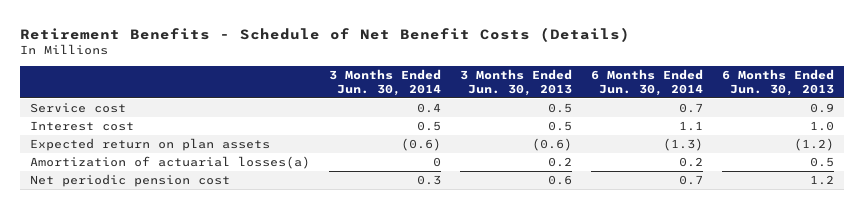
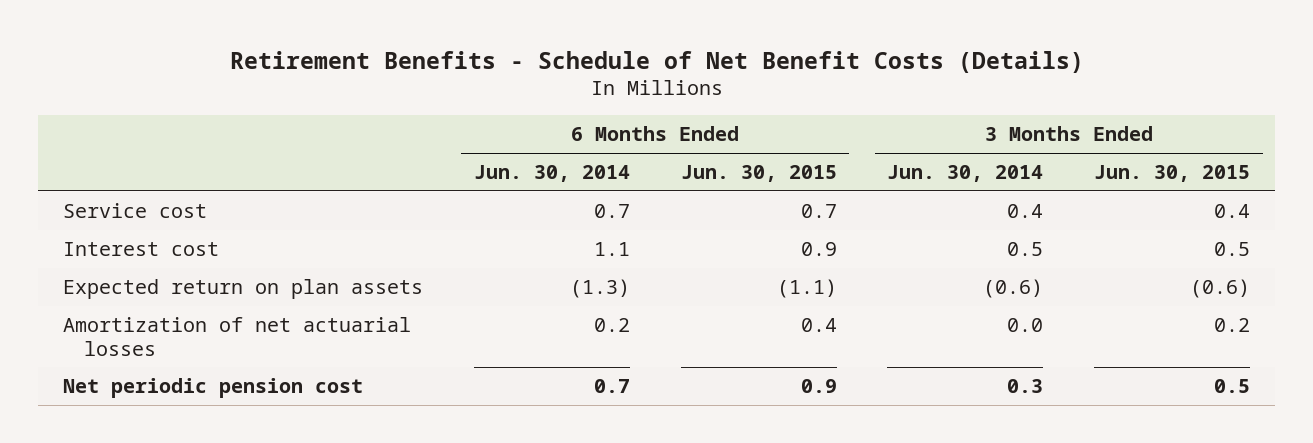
- | 3 Months Ended Jun. 30, 2014 | 3 Months Ended Jun. 30, 2013 | 6 Months Ended Jun. 30, 2014 | 6 Months Ended Jun. 30, 2013
+ | 6 Months Ended Jun. 30, 2014 | 6 Months Ended Jun. 30, 2015 | 3 Months Ended Jun. 30, 2014 | 3 Months Ended Jun. 30, 2015
- Amortization of actuarial losses(a) | 0 | 0.2 | 0.2 | 0.5
+ Amortization of net actuarial losses | 0.2 | 0.4 | 0.0 | 0.2

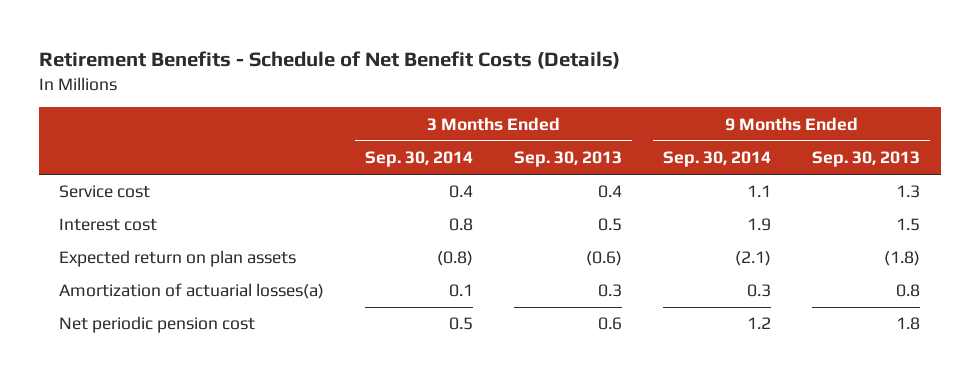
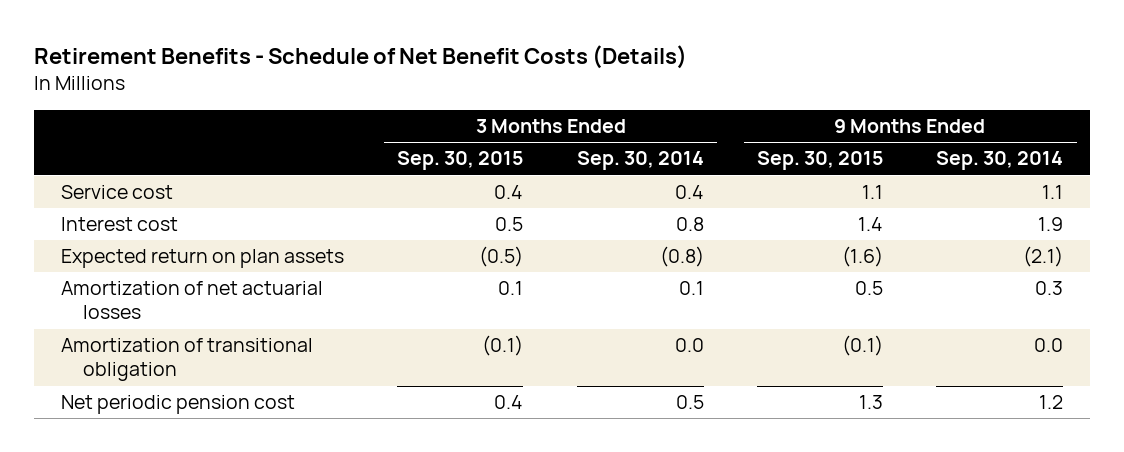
- | 3 Months Ended Sep. 30, 2014 | 3 Months Ended Sep. 30, 2013 | 9 Months Ended Sep. 30, 2014 | 9 Months Ended Sep. 30, 2013
+ | 3 Months Ended Sep. 30, 2015 | 3 Months Ended Sep. 30, 2014 | 9 Months Ended Sep. 30, 2015 | 9 Months Ended Sep. 30, 2014
- Amortization of actuarial losses(a) | 0.1 | 0.3 | 0.3 | 0.8
+ Amortization of net actuarial losses | 0.1 | 0.1 | 0.5 | 0.3
+ Amortization of transitional obligation | (0.1) | 0.0 | (0.1) | 0.0

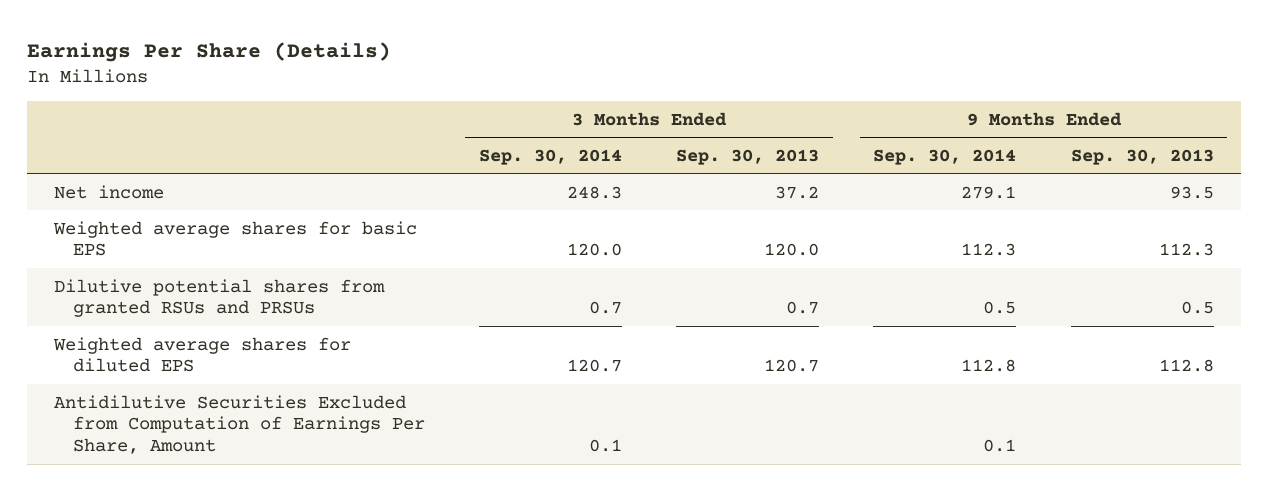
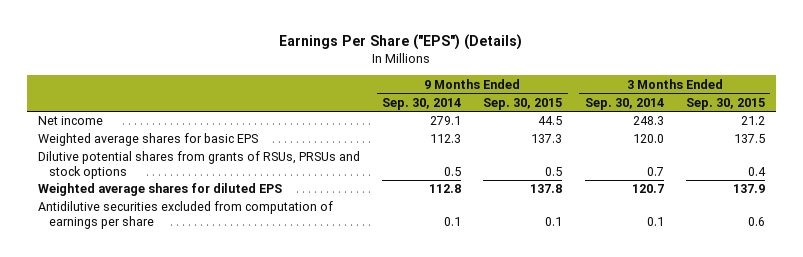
- Earnings Per Share (Details)
+ Earnings Per Share ("EPS") (Details)
- | 3 Months Ended Sep. 30, 2014 | 3 Months Ended Sep. 30, 2013 | 9 Months Ended Sep. 30, 2014 | 9 Months Ended Sep. 30, 2013
+ | 9 Months Ended Sep. 30, 2014 | 9 Months Ended Sep. 30, 2015 | 3 Months Ended Sep. 30, 2014 | 3 Months Ended Sep. 30, 2015
- Dilutive potential shares from granted RSUs and PRSUs | 0.7 | 0.7 | 0.5 | 0.5
+ Dilutive potential shares from grants of RSUs, PRSUs and stock options | 0.5 | 0.5 | 0.7 | 0.4
- Antidilutive Securities Excluded from Computation of Earnings Per Share, Amount | 0.1 | | 0.1 |
+ Antidilutive securities excluded from computation of earnings per share | 0.1 | 0.1 | 0.1 | 0.6

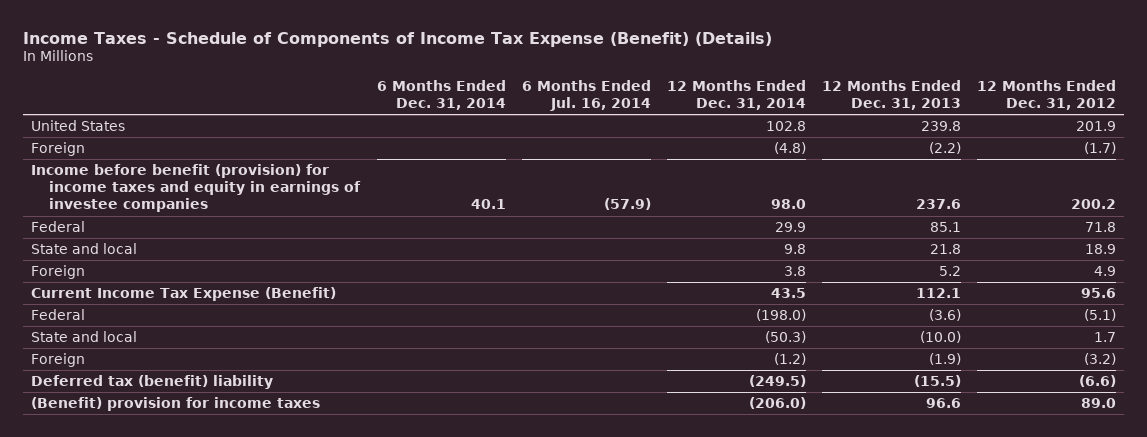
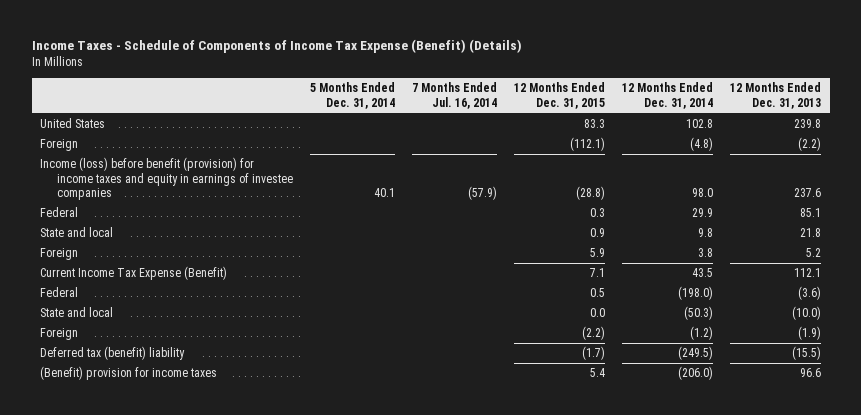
- | 6 Months Ended Dec. 31, 2014 | 6 Months Ended Jul. 16, 2014 | 12 Months Ended Dec. 31, 2014 | 12 Months Ended Dec. 31, 2013 | 12 Months Ended Dec. 31, 2012
+ | 5 Months Ended Dec. 31, 2014 | 7 Months Ended Jul. 16, 2014 | 12 Months Ended Dec. 31, 2015 | 12 Months Ended Dec. 31, 2014 | 12 Months Ended Dec. 31, 2013
- Income before benefit (provision) for income taxes and equity in earnings of investee companies | 40.1 | (57.9) | 98.0 | 237.6 | 200.2
+ Income (loss) before benefit (provision) for income taxes and equity in earnings of investee companies | 40.1 | (57.9) | (28.8) | 98.0 | 237.6

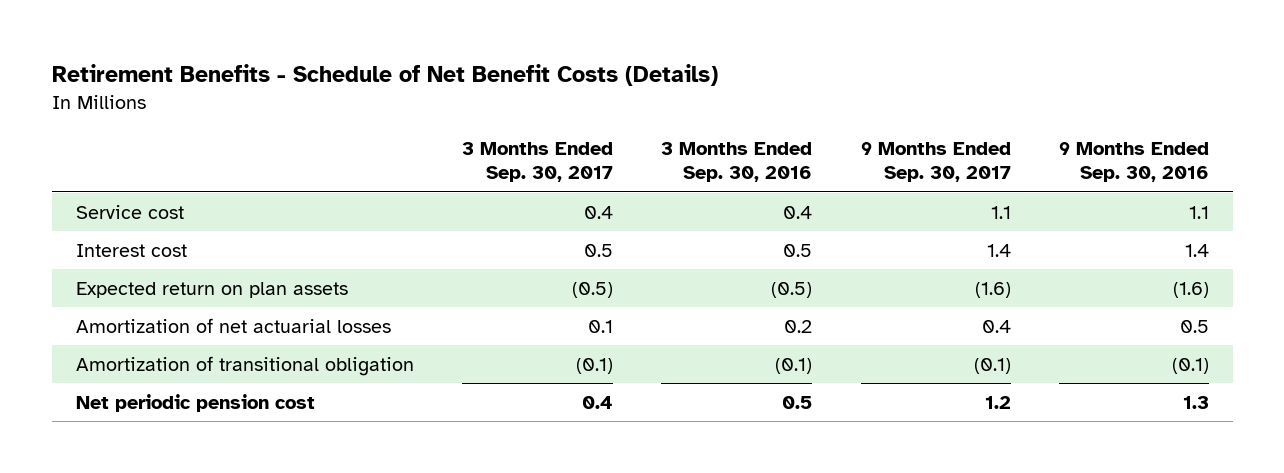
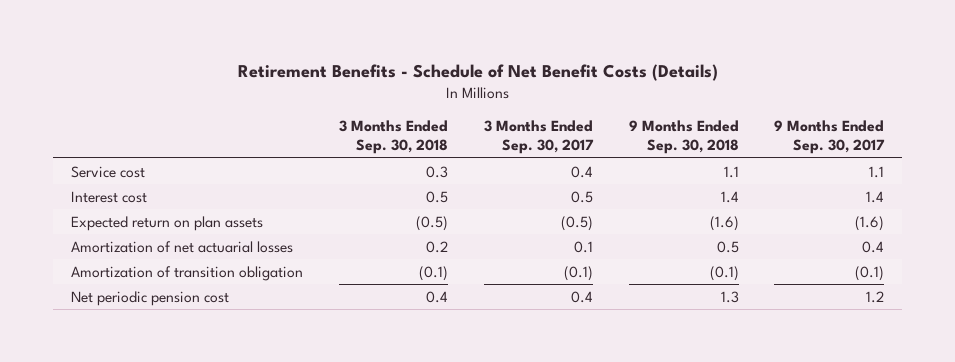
- | 3 Months Ended Sep. 30, 2017 | 3 Months Ended Sep. 30, 2016 | 9 Months Ended Sep. 30, 2017 | 9 Months Ended Sep. 30, 2016
+ | 3 Months Ended Sep. 30, 2018 | 3 Months Ended Sep. 30, 2017 | 9 Months Ended Sep. 30, 2018 | 9 Months Ended Sep. 30, 2017
- Amortization of transitional obligation | (0.1) | (0.1) | (0.1) | (0.1)
+ Amortization of transition obligation | (0.1) | (0.1) | (0.1) | (0.1)

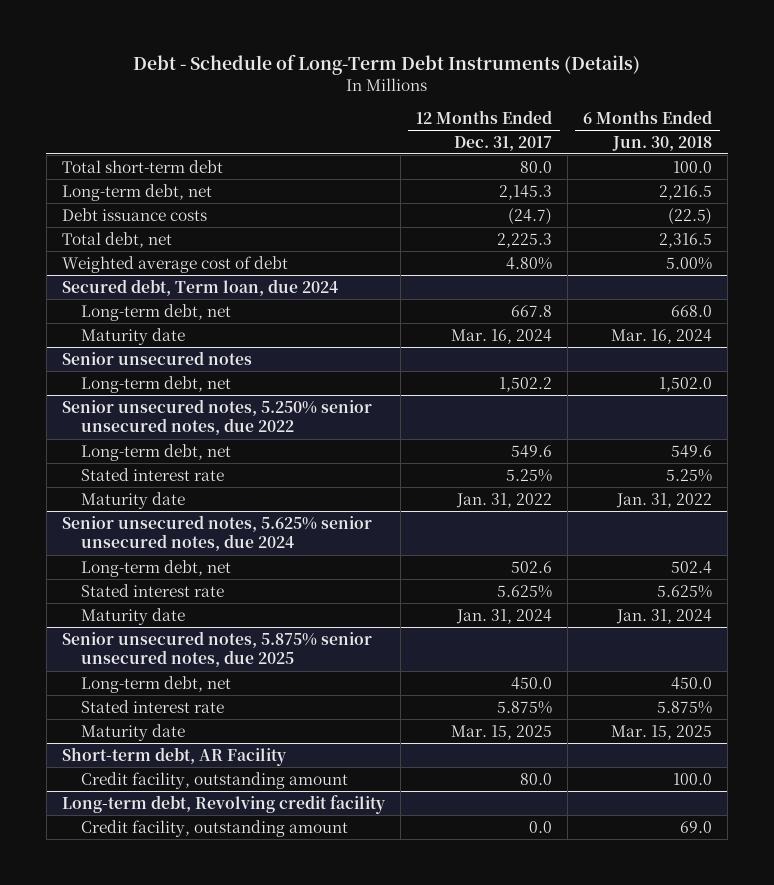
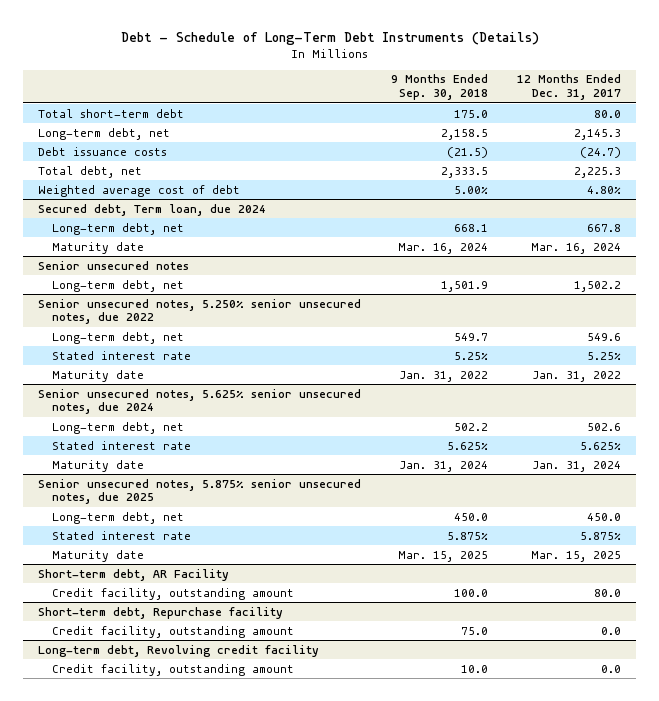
- | 12 Months Ended Dec. 31, 2017 | 6 Months Ended Jun. 30, 2018
+ | 9 Months Ended Sep. 30, 2018 | 12 Months Ended Dec. 31, 2017
+ Short-term debt, Repurchase facility
+ Credit facility, outstanding amount | 75.0 | 0.0

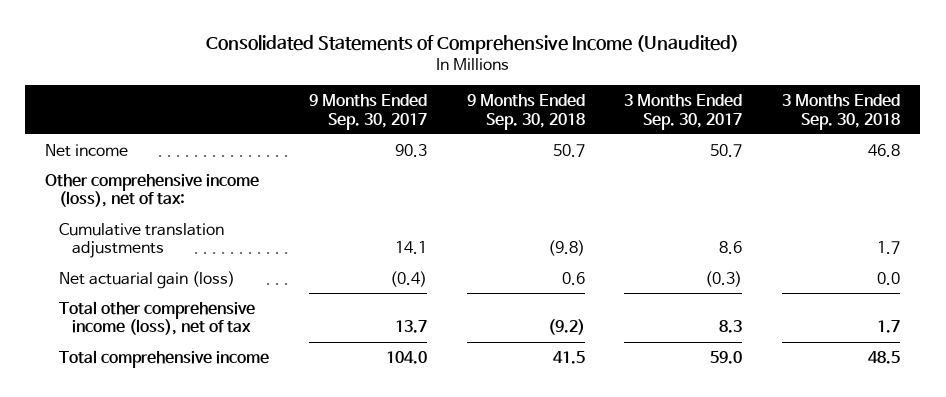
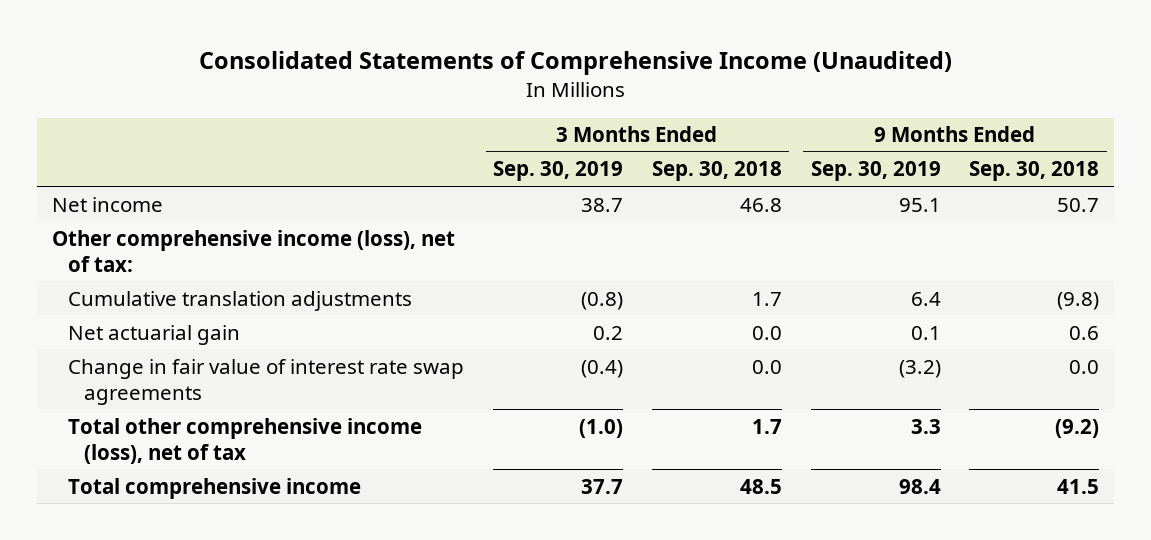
- | 9 Months Ended Sep. 30, 2017 | 9 Months Ended Sep. 30, 2018 | 3 Months Ended Sep. 30, 2017 | 3 Months Ended Sep. 30, 2018
+ | 3 Months Ended Sep. 30, 2019 | 3 Months Ended Sep. 30, 2018 | 9 Months Ended Sep. 30, 2019 | 9 Months Ended Sep. 30, 2018
- Net actuarial gain (loss) | (0.4) | 0.6 | (0.3) | 0.0
+ Net actuarial gain | 0.2 | 0.0 | 0.1 | 0.6
+ Change in fair value of interest rate swap agreements | (0.4) | 0.0 | (3.2) | 0.0

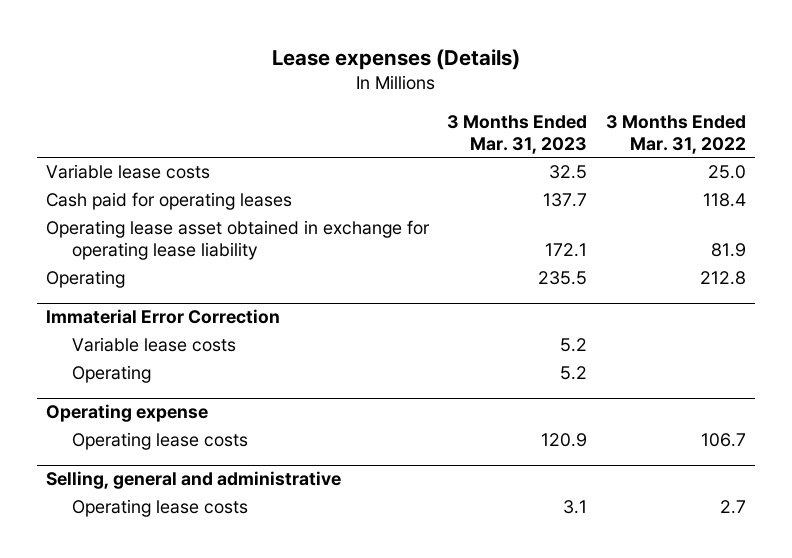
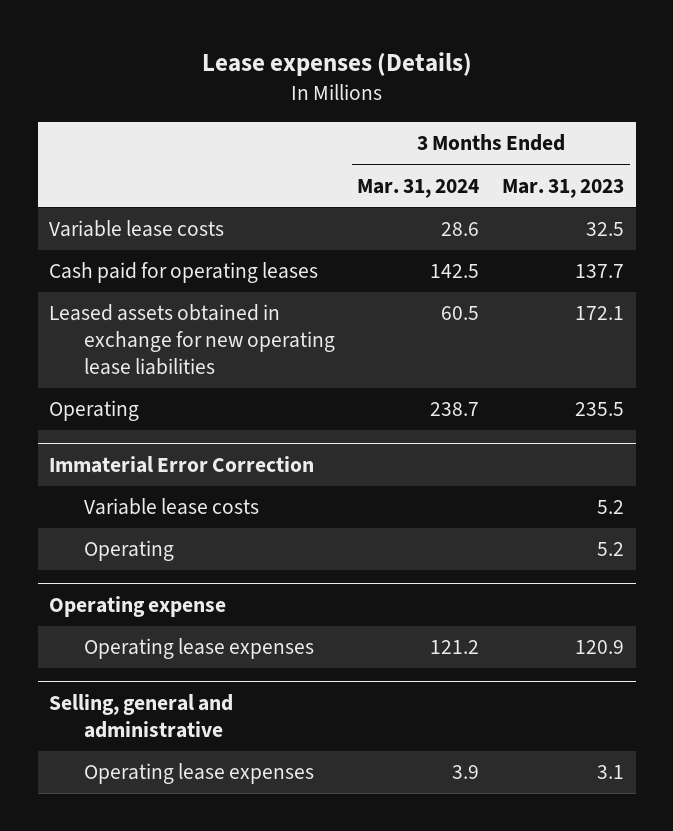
- | 3 Months Ended Mar. 31, 2023 | 3 Months Ended Mar. 31, 2022
+ | 3 Months Ended Mar. 31, 2024 | 3 Months Ended Mar. 31, 2023
- Operating lease asset obtained in exchange for operating lease liability | 172.1 | 81.9
+ Leased assets obtained in exchange for new operating lease liabilities | 60.5 | 172.1
@ Operating expense
- Operating lease costs | 120.9 | 106.7
+ Operating lease expenses | 121.2 | 120.9
@ Selling, general and administrative
- Operating lease costs | 3.1 | 2.7
+ Operating lease expenses | 3.9 | 3.1

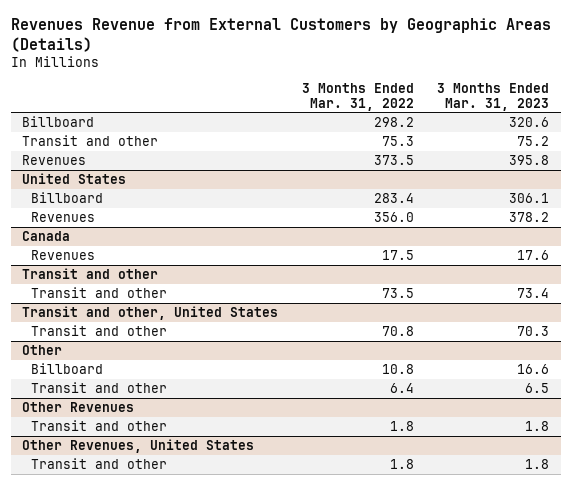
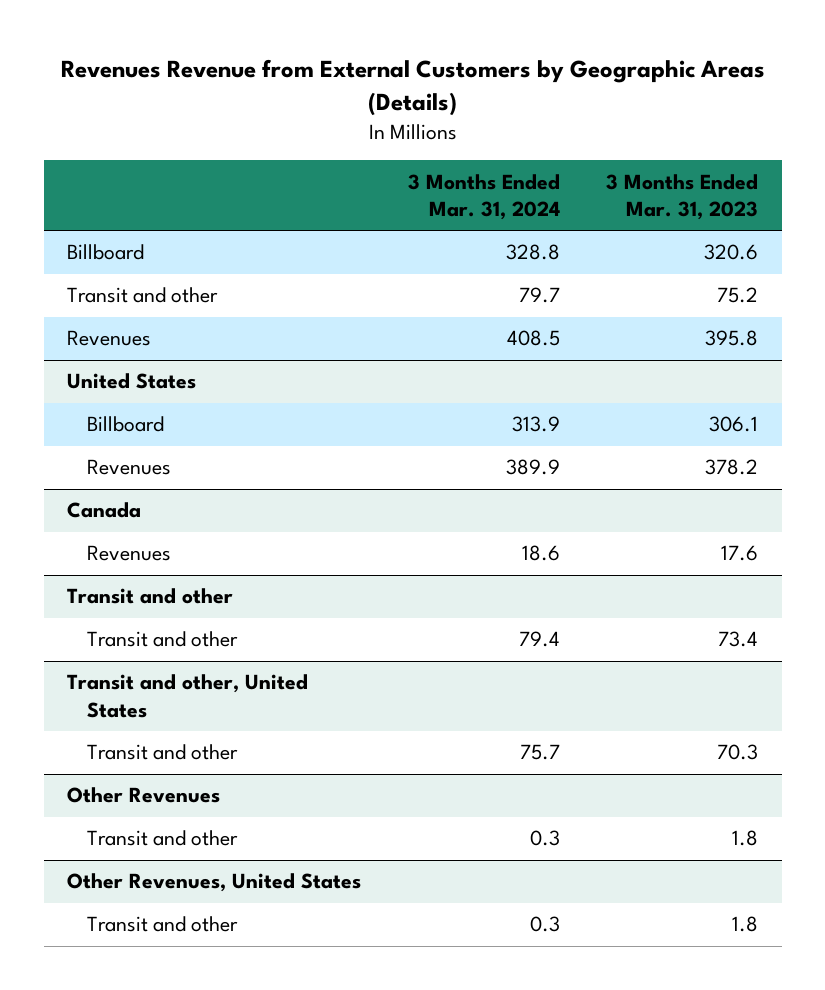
- | 3 Months Ended Mar. 31, 2022 | 3 Months Ended Mar. 31, 2023
+ | 3 Months Ended Mar. 31, 2024 | 3 Months Ended Mar. 31, 2023
- Other
- Billboard | 10.8 | 16.6
- Transit and other | 6.4 | 6.5

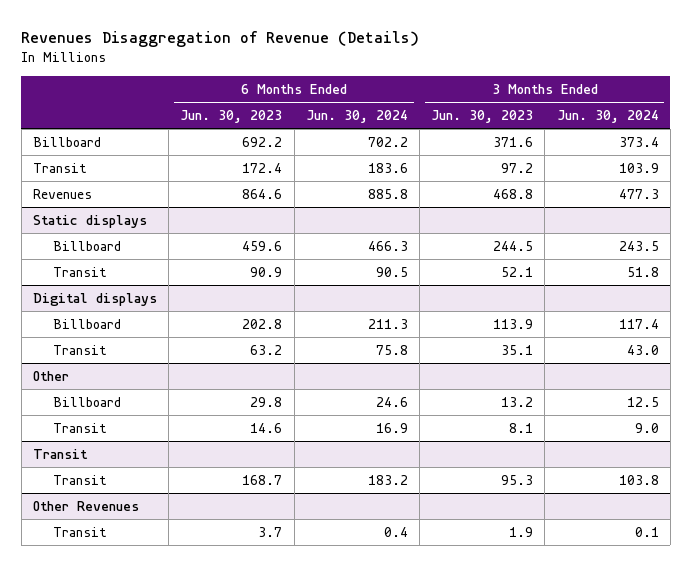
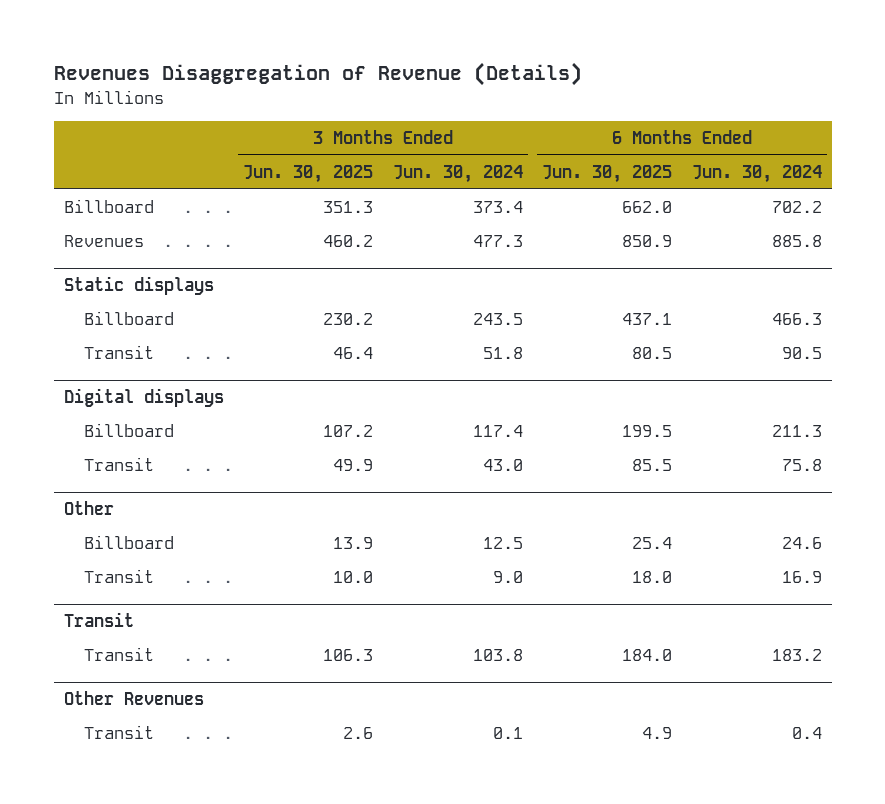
- | 6 Months Ended Jun. 30, 2023 | 6 Months Ended Jun. 30, 2024 | 3 Months Ended Jun. 30, 2023 | 3 Months Ended Jun. 30, 2024
+ | 3 Months Ended Jun. 30, 2025 | 3 Months Ended Jun. 30, 2024 | 6 Months Ended Jun. 30, 2025 | 6 Months Ended Jun. 30, 2024
- Transit | 172.4 | 183.6 | 97.2 | 103.9

